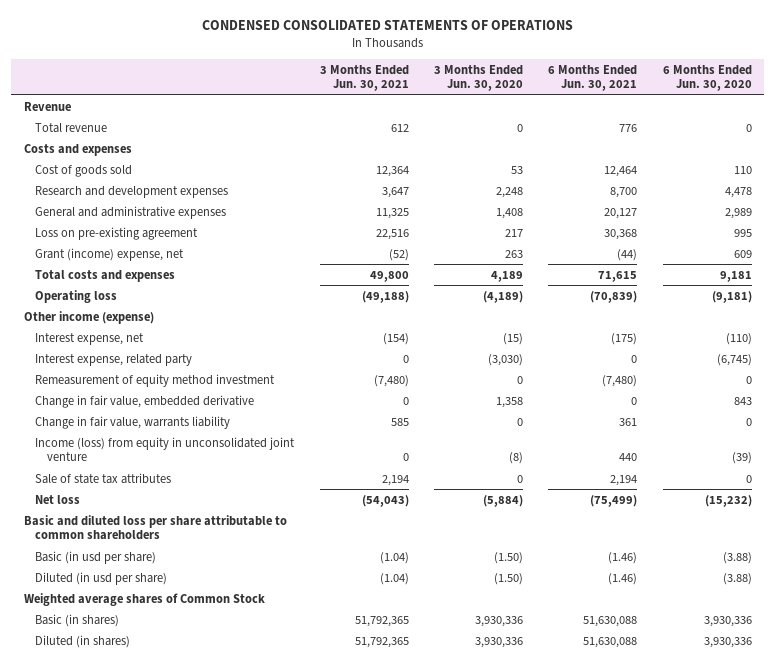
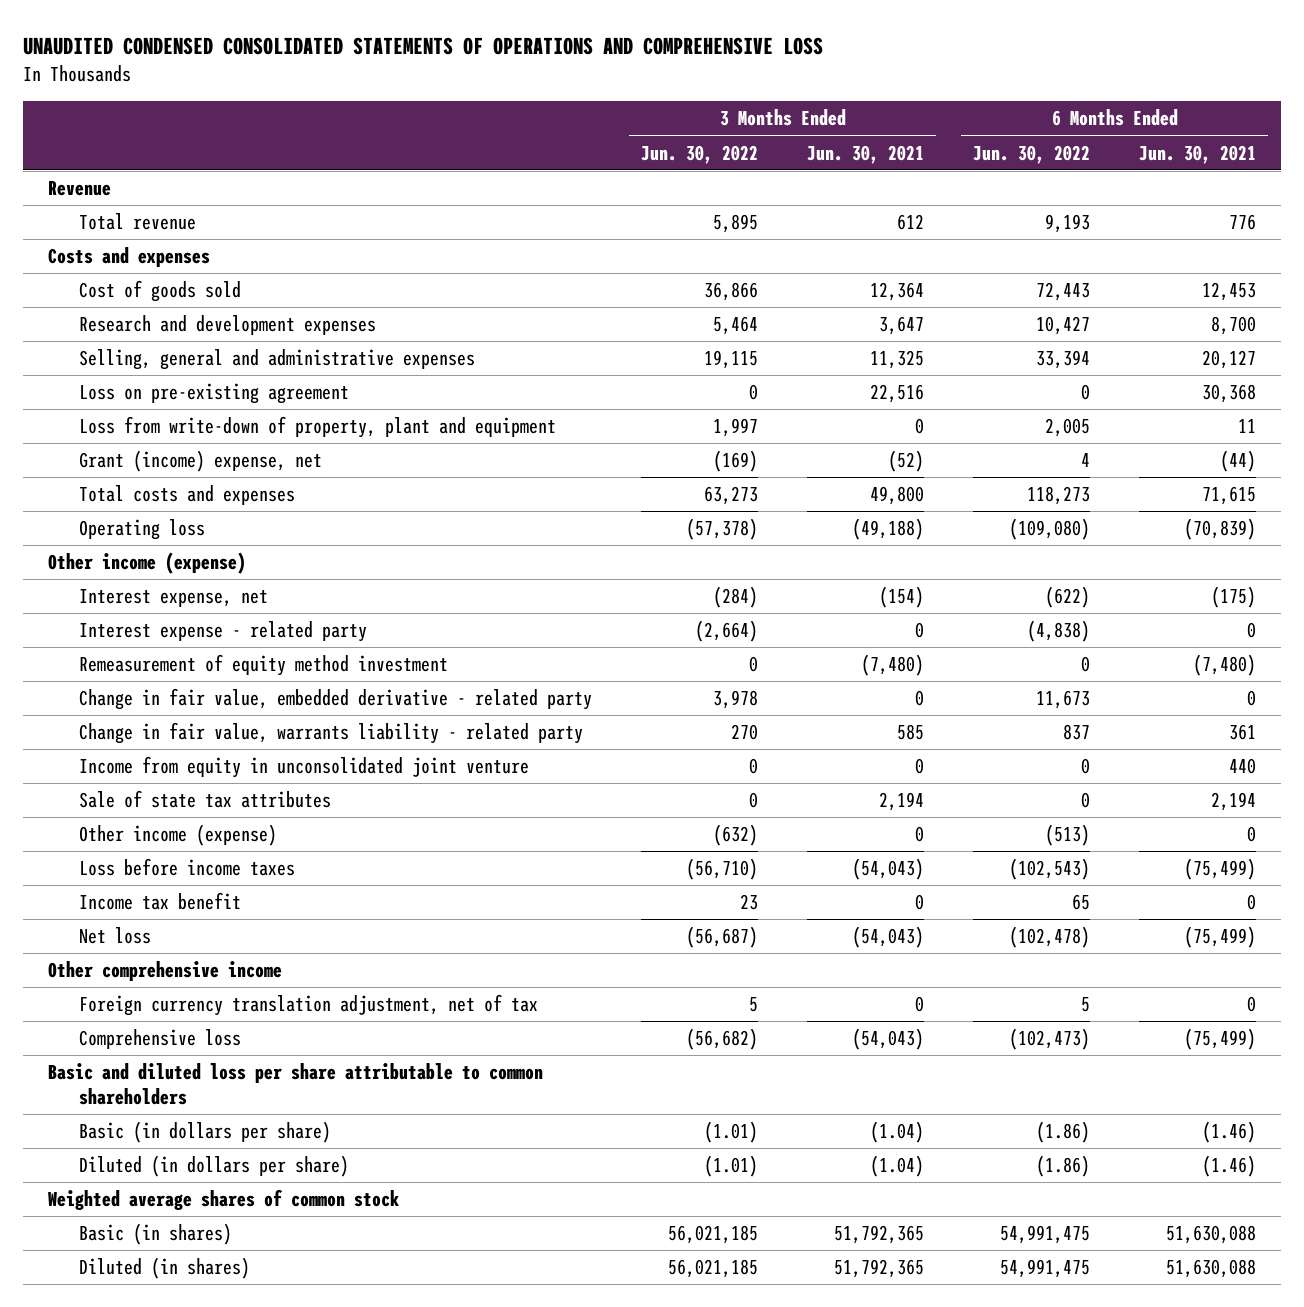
- CONDENSED CONSOLIDATED STATEMENTS OF OPERATIONS
+ UNAUDITED CONDENSED CONSOLIDATED STATEMENTS OF OPERATIONS AND COMPREHENSIVE LOSS
- | 3 Months Ended Jun. 30, 2021 | 3 Months Ended Jun. 30, 2020 | 6 Months Ended Jun. 30, 2021 | 6 Months Ended Jun. 30, 2020
+ | 3 Months Ended Jun. 30, 2022 | 3 Months Ended Jun. 30, 2021 | 6 Months Ended Jun. 30, 2022 | 6 Months Ended Jun. 30, 2021
- Cost of goods sold | 12,364 | 53 | 12,464 | 110
+ Cost of goods sold | 36,866 | 12,364 | 72,443 | 12,453
- General and administrative expenses | 11,325 | 1,408 | 20,127 | 2,989
+ Selling, general and administrative expenses | 19,115 | 11,325 | 33,394 | 20,127
+ Loss from write-down of property, plant and equipment | 1,997 | 0 | 2,005 | 11
- Interest expense, related party | 0 | (3,030) | 0 | (6,745)
+ Interest expense - related party | (2,664) | 0 | (4,838) | 0
- Change in fair value, embedded derivative | 0 | 1,358 | 0 | 843
- Change in fair value, warrants liability | 585 | 0 | 361 | 0
- Income (loss) from equity in unconsolidated joint venture | 0 | (8) | 440 | (39)
+ Change in fair value, embedded derivative - related party | 3,978 | 0 | 11,673 | 0
+ Change in fair value, warrants liability - related party | 270 | 585 | 837 | 361
+ Income from equity in unconsolidated joint venture | 0 | 0 | 0 | 440
+ Other income (expense) | (632) | 0 | (513) | 0
+ Loss before income taxes | (56,710) | (54,043) | (102,543) | (75,499)
+ Income tax benefit | 23 | 0 | 65 | 0
+ Other comprehensive income
+ Foreign currency translation adjustment, net of tax | 5 | 0 | 5 | 0
+ Comprehensive loss | (56,682) | (54,043) | (102,473) | (75,499)
- Basic (in usd per share) | (1.04) | (1.50) | (1.46) | (3.88)
- Diluted (in usd per share) | (1.04) | (1.50) | (1.46) | (3.88)
- Weighted average shares of Common Stock
+ Basic (in dollars per share) | (1.01) | (1.04) | (1.86) | (1.46)
+ Diluted (in dollars per share) | (1.01) | (1.04) | (1.86) | (1.46)
+ Weighted average shares of common stock

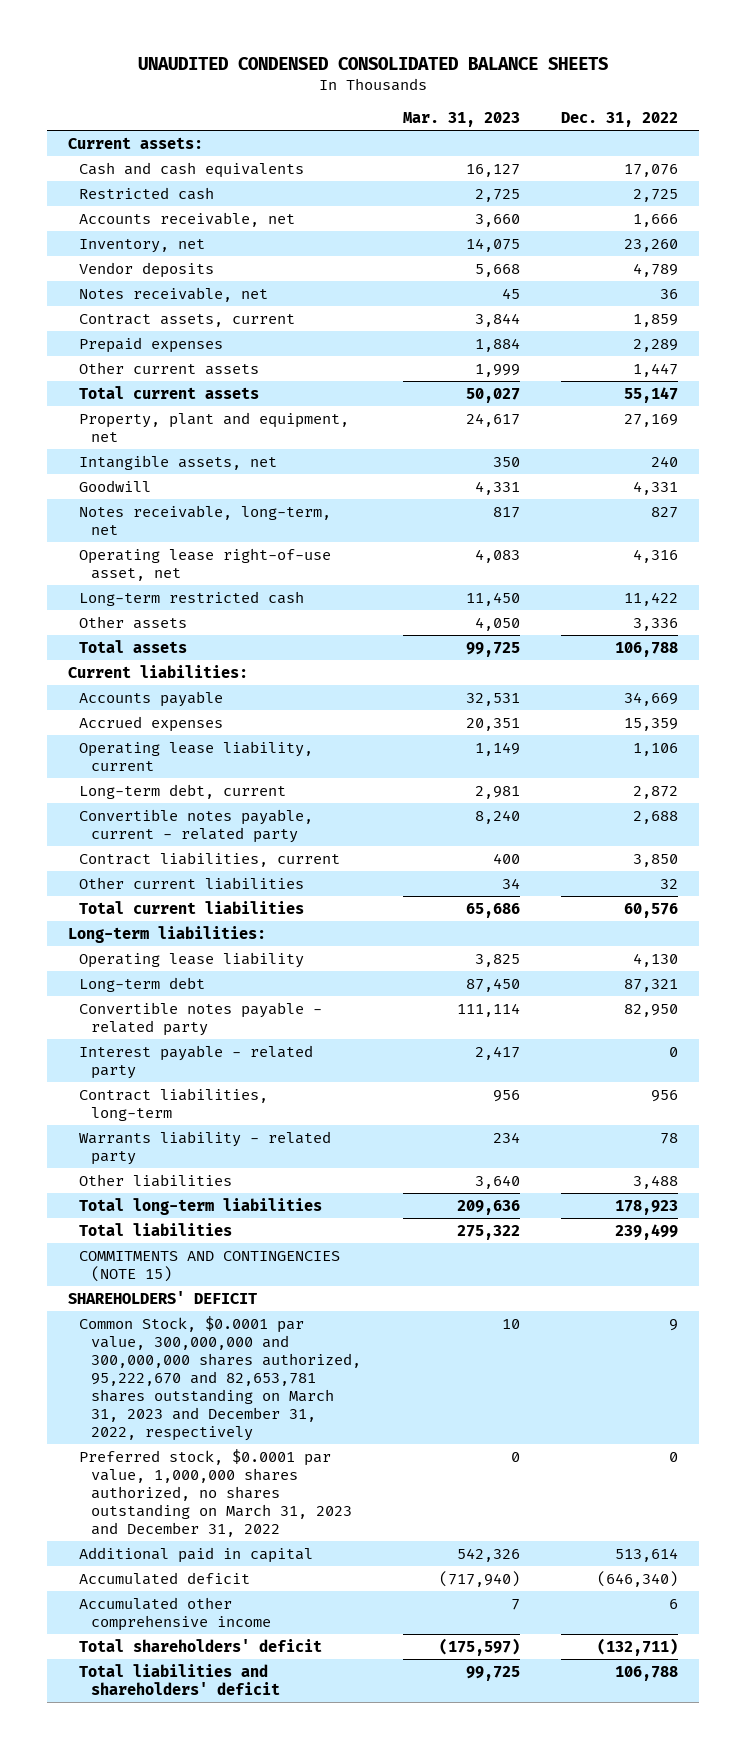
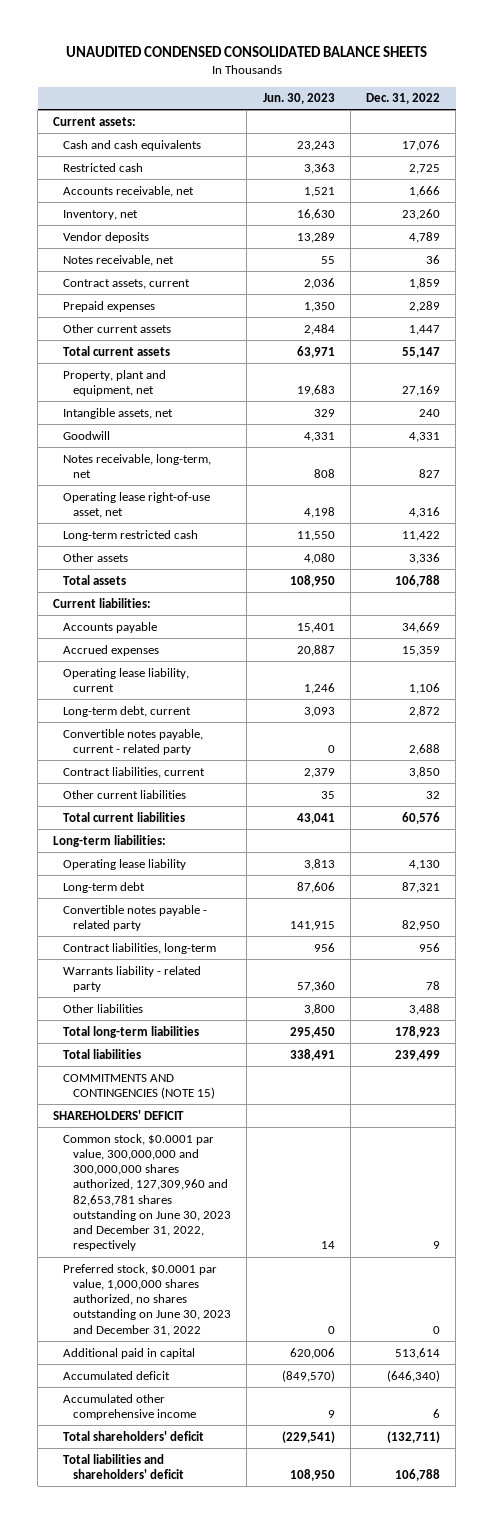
- | Mar. 31, 2023 | Dec. 31, 2022
+ | Jun. 30, 2023 | Dec. 31, 2022
- Interest payable - related party | 2,417 | 0
- Common Stock, $0.0001 par value, 300,000,000 and 300,000,000 shares authorized, 95,222,670 and 82,653,781 shares outstanding on March 31, 2023 and December 31, 2022, respectively | 10 | 9
- Preferred stock, $0.0001 par value, 1,000,000 shares authorized, no shares outstanding on March 31, 2023 and December 31, 2022 | 0 | 0
+ Common stock, $0.0001 par value, 300,000,000 and 300,000,000 shares authorized, 127,309,960 and 82,653,781 shares outstanding on June 30, 2023 and December 31, 2022, respectively | 14 | 9
+ Preferred stock, $0.0001 par value, 1,000,000 shares authorized, no shares outstanding on June 30, 2023 and December 31, 2022 | 0 | 0

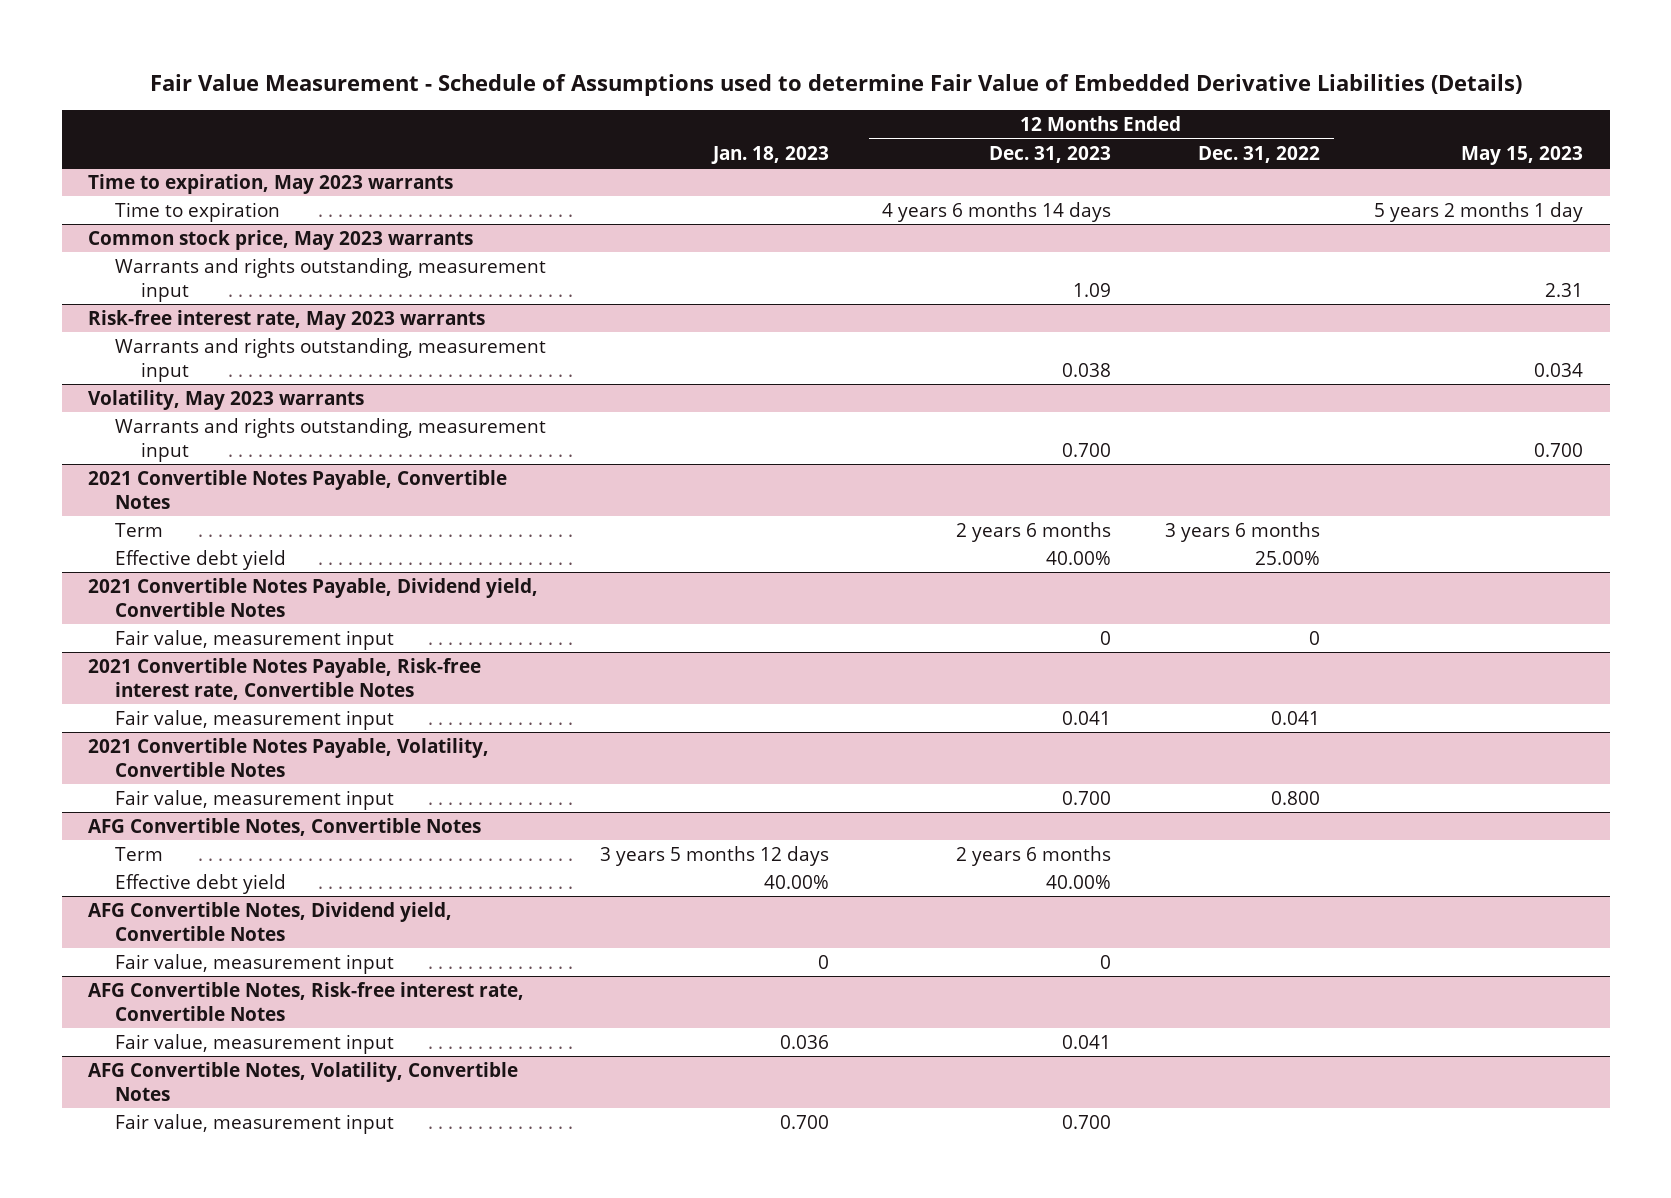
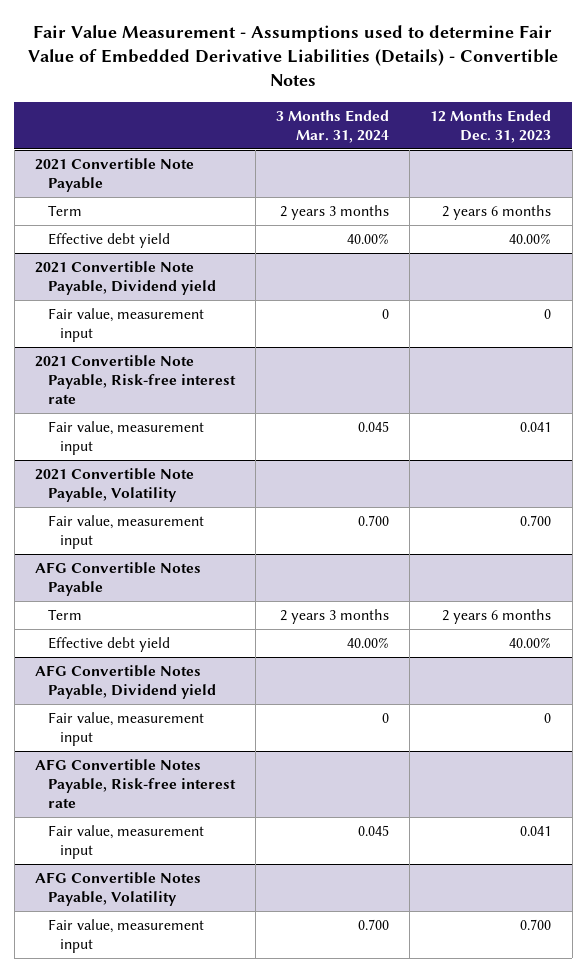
- Fair Value Measurement - Schedule of Assumptions used to determine Fair Value of Embedded Derivative Liabilities (Details)
+ Fair Value Measurement - Assumptions used to determine Fair Value of Embedded Derivative Liabilities (Details) - Convertible Notes
- | Jan. 18, 2023 | 12 Months Ended Dec. 31, 2023 | 12 Months Ended Dec. 31, 2022 | May 15, 2023
+ | 3 Months Ended Mar. 31, 2024 | 12 Months Ended Dec. 31, 2023
- Time to expiration, May 2023 warrants
- Time to expiration | | 4 years 6 months 14 days | | 5 years 2 months 1 day
- Common stock price, May 2023 warrants
- Warrants and rights outstanding, measurement input | | 1.09 | | 2.31
- Risk-free interest rate, May 2023 warrants
- Warrants and rights outstanding, measurement input | | 0.038 | | 0.034
- Volatility, May 2023 warrants
- Warrants and rights outstanding, measurement input | | 0.700 | | 0.700
- 2021 Convertible Notes Payable, Convertible Notes
+ 2021 Convertible Note Payable
- 2021 Convertible Notes Payable, Dividend yield, Convertible Notes
+ 2021 Convertible Note Payable, Dividend yield
- 2021 Convertible Notes Payable, Risk-free interest rate, Convertible Notes
+ 2021 Convertible Note Payable, Risk-free interest rate
- 2021 Convertible Notes Payable, Volatility, Convertible Notes
+ 2021 Convertible Note Payable, Volatility
- AFG Convertible Notes, Convertible Notes
+ AFG Convertible Notes Payable
- AFG Convertible Notes, Dividend yield, Convertible Notes
+ AFG Convertible Notes Payable, Dividend yield
- AFG Convertible Notes, Risk-free interest rate, Convertible Notes
+ AFG Convertible Notes Payable, Risk-free interest rate
- AFG Convertible Notes, Volatility, Convertible Notes
+ AFG Convertible Notes Payable, Volatility

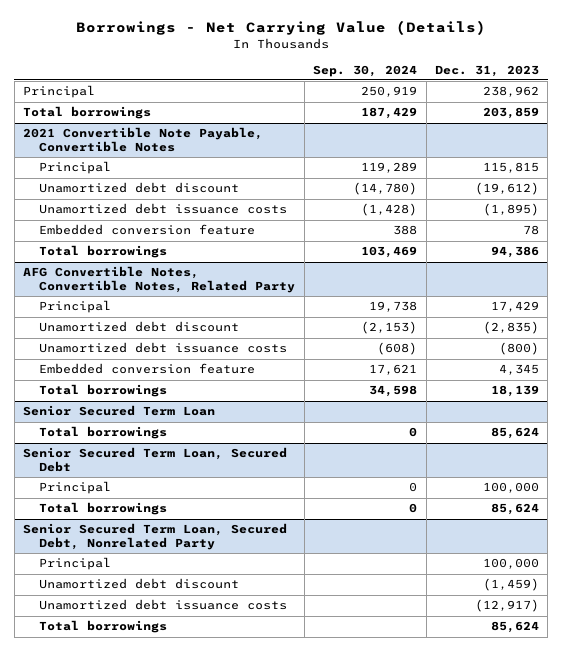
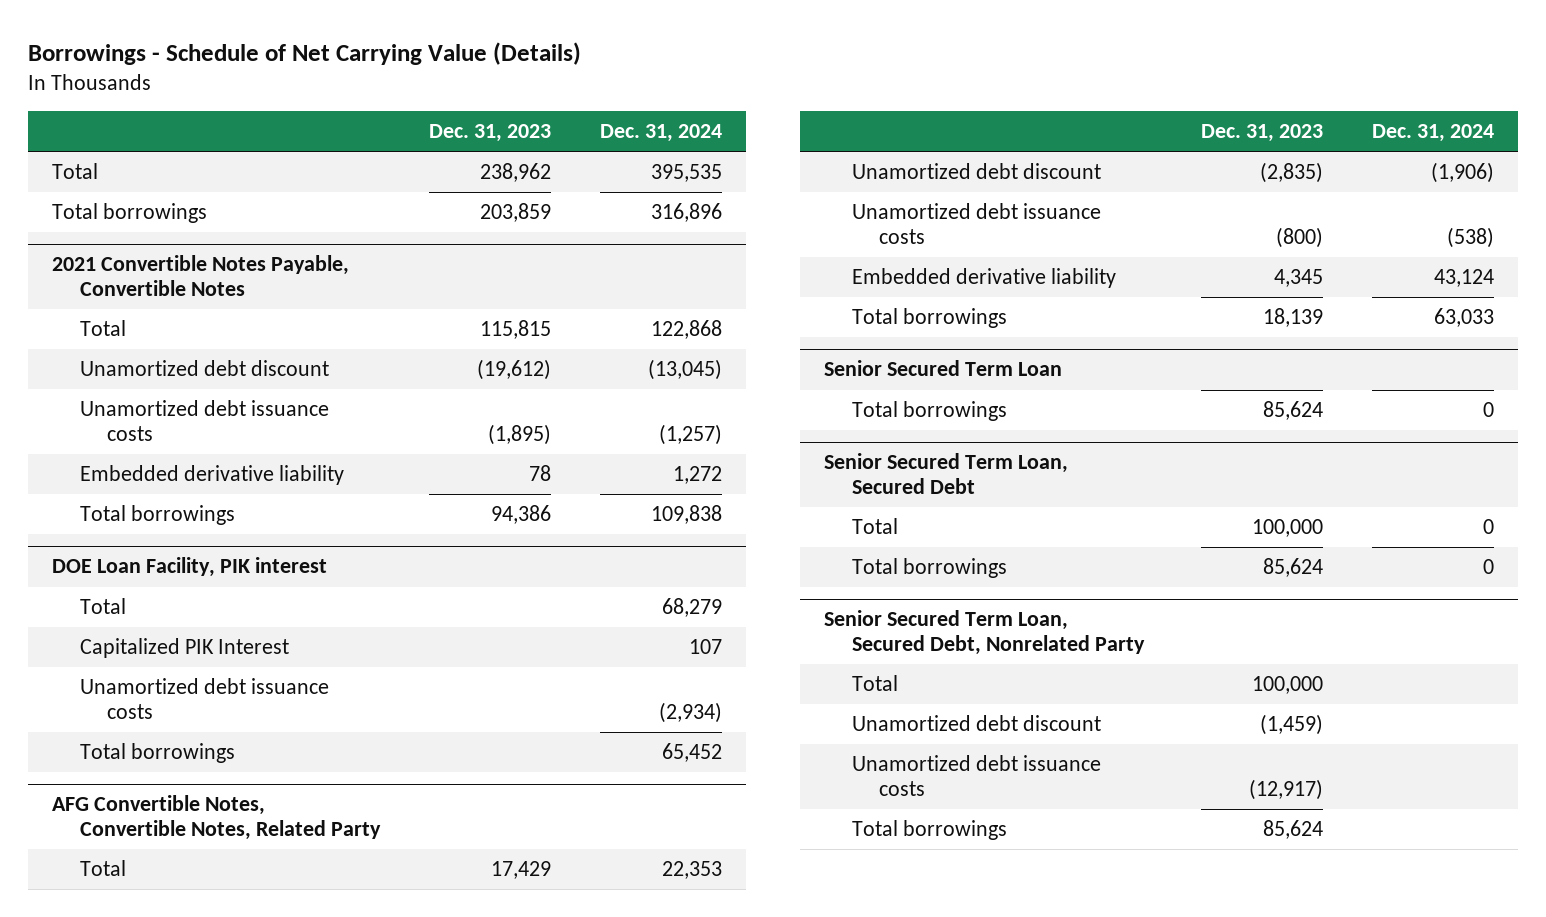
- Borrowings - Net Carrying Value (Details)
+ Borrowings - Schedule of Net Carrying Value (Details)
- | Sep. 30, 2024 | Dec. 31, 2023
+ | Dec. 31, 2023 | Dec. 31, 2024
- Principal | 250,919 | 238,962
+ Total | 238,962 | 395,535
- 2021 Convertible Note Payable, Convertible Notes
- Principal | 119,289 | 115,815
+ 2021 Convertible Notes Payable, Convertible Notes
+ Total | 115,815 | 122,868
- Embedded conversion feature | 388 | 78
+ Embedded derivative liability | 78 | 1,272
+ DOE Loan Facility, PIK interest
+ Total | | 68,279
+ Capitalized PIK Interest | | 107
+ Unamortized debt issuance costs | | (2,934)
+ Total borrowings | | 65,452
@ AFG Convertible Notes, Convertible Notes, Related Party
- Principal | 19,738 | 17,429
+ Total | 17,429 | 22,353
- Embedded conversion feature | 17,621 | 4,345
+ Embedded derivative liability | 4,345 | 43,124
@ Senior Secured Term Loan, Secured Debt
- Principal | 0 | 100,000
+ Total | 100,000 | 0
@ Senior Secured Term Loan, Secured Debt, Nonrelated Party
- Principal | | 100,000
+ Total | 100,000 |

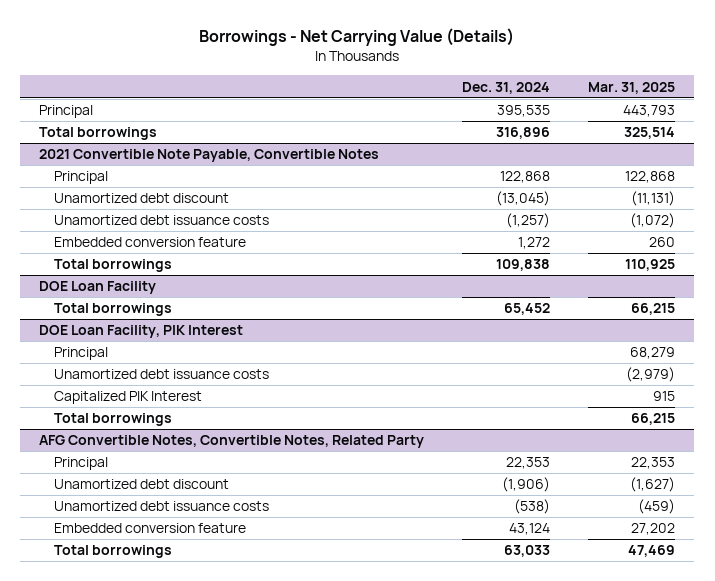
- Borrowings - Schedule of Net Carrying Value (Details)
+ Borrowings - Net Carrying Value (Details)
- | Dec. 31, 2023 | Dec. 31, 2024
+ | Dec. 31, 2024 | Mar. 31, 2025
- Total | 238,962 | 395,535
+ Principal | 395,535 | 443,793
- 2021 Convertible Notes Payable, Convertible Notes
- Total | 115,815 | 122,868
+ 2021 Convertible Note Payable, Convertible Notes
+ Principal | 122,868 | 122,868
- Embedded derivative liability | 78 | 1,272
+ Embedded conversion feature | 1,272 | 260
- DOE Loan Facility, PIK interest
- Total | | 68,279
- Capitalized PIK Interest | | 107
- Unamortized debt issuance costs | | (2,934)
+ DOE Loan Facility
+ DOE Loan Facility, PIK Interest
+ Principal | | 68,279
+ Unamortized debt issuance costs | | (2,979)
+ Capitalized PIK Interest | | 915
+ Total borrowings | | 66,215
@ AFG Convertible Notes, Convertible Notes, Related Party
- Total | 17,429 | 22,353
+ Principal | 22,353 | 22,353
- Embedded derivative liability | 4,345 | 43,124
+ Embedded conversion feature | 43,124 | 27,202
- Senior Secured Term Loan
- Total borrowings | 85,624 | 0
- Senior Secured Term Loan, Secured Debt
- Total | 100,000 | 0
- Total borrowings | 85,624 | 0
- Senior Secured Term Loan, Secured Debt, Nonrelated Party
- Total | 100,000 |
- Unamortized debt discount | (1,459) |
- Unamortized debt issuance costs | (12,917) |
- Total borrowings | 85,624 |

